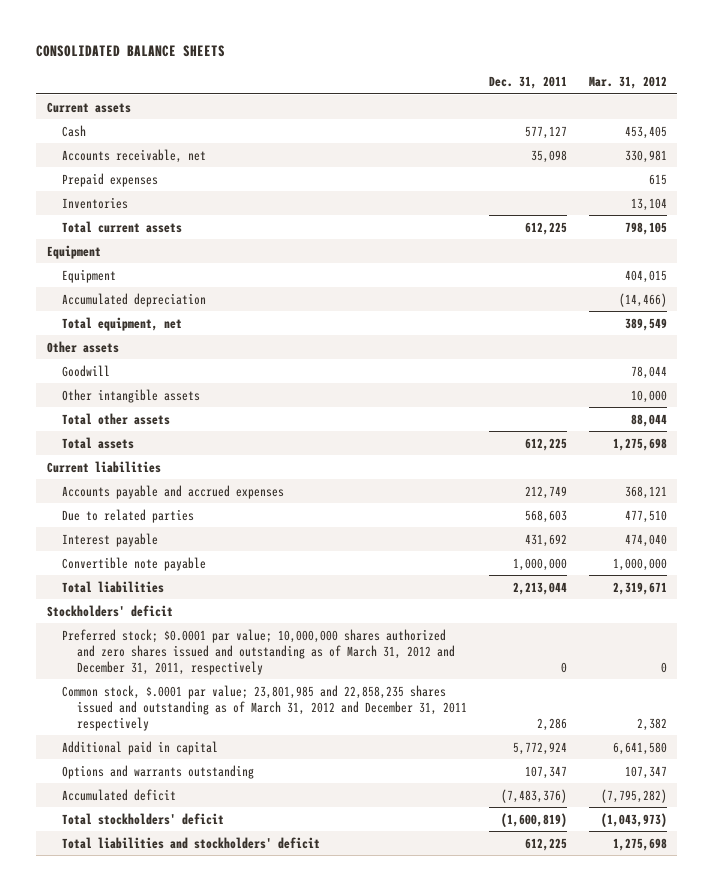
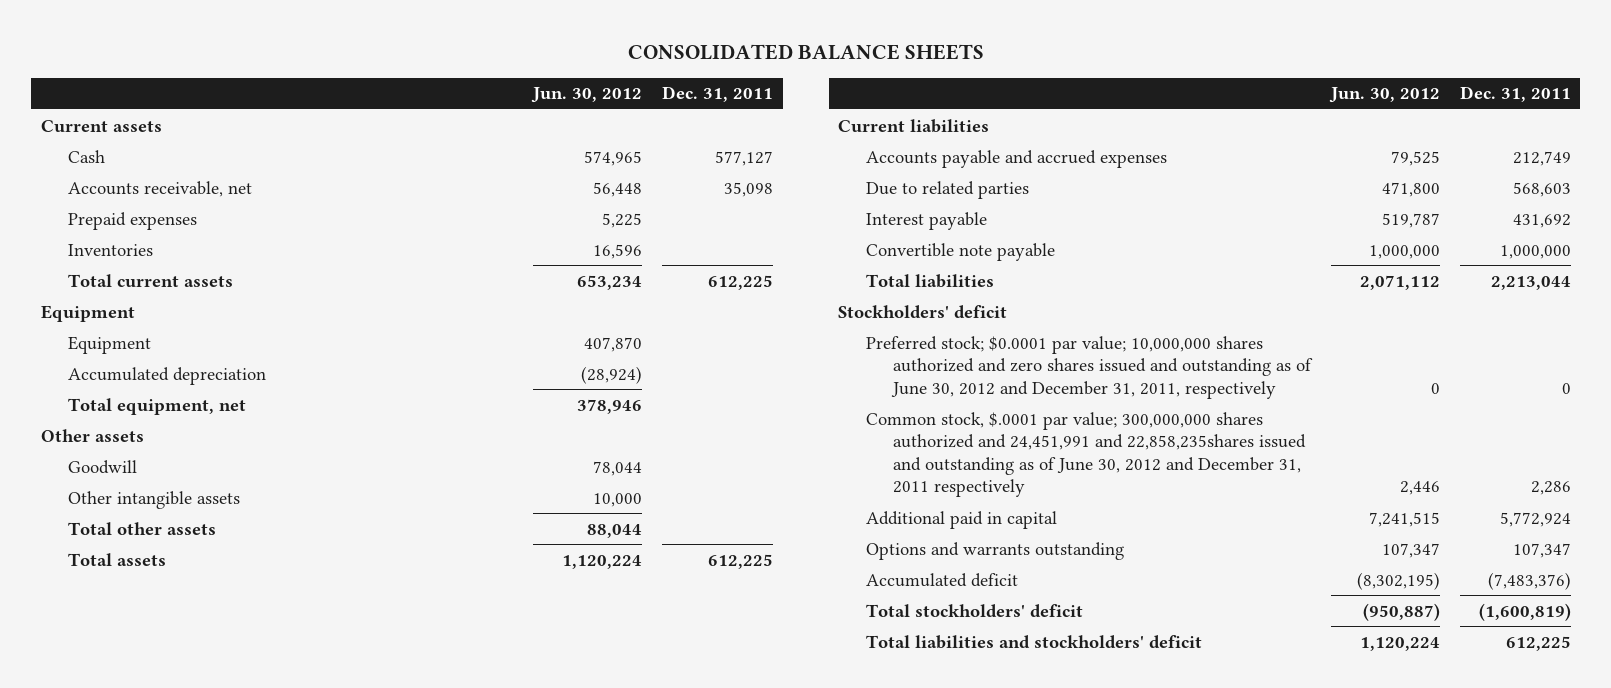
- | Dec. 31, 2011 | Mar. 31, 2012
+ | Jun. 30, 2012 | Dec. 31, 2011
- Preferred stock; $0.0001 par value; 10,000,000 shares authorized and zero shares issued and outstanding as of March 31, 2012 and December 31, 2011, respectively | 0 | 0
- Common stock, $.0001 par value; 23,801,985 and 22,858,235 shares issued and outstanding as of March 31, 2012 and December 31, 2011 respectively | 2,286 | 2,382
+ Preferred stock; $0.0001 par value; 10,000,000 shares authorized and zero shares issued and outstanding as of June 30, 2012 and December 31, 2011, respectively | 0 | 0
+ Common stock, $.0001 par value; 300,000,000 shares authorized and 24,451,991 and 22,858,235shares issued and outstanding as of June 30, 2012 and December 31, 2011 respectively | 2,446 | 2,286

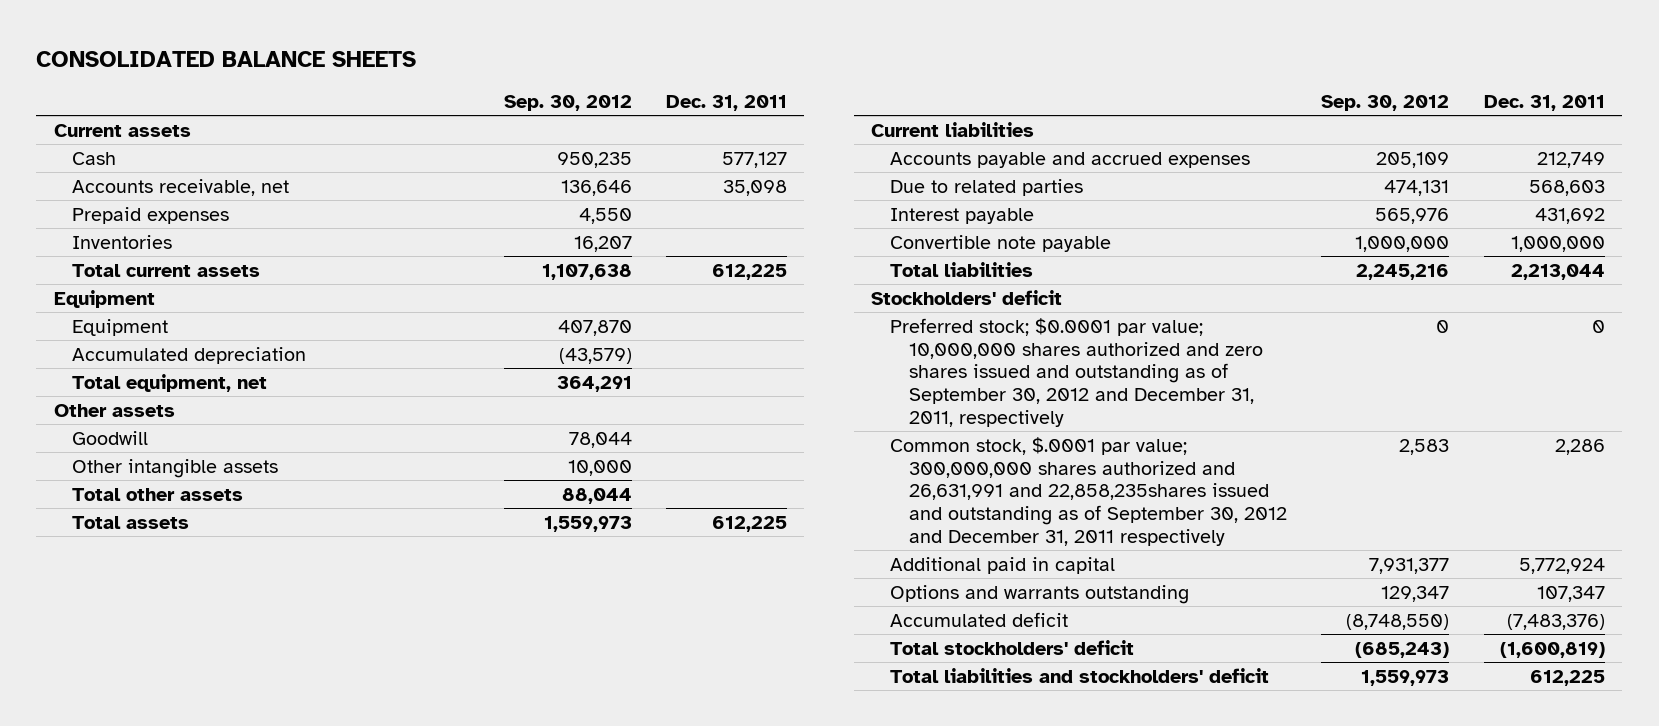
- | Jun. 30, 2012 | Dec. 31, 2011
+ | Sep. 30, 2012 | Dec. 31, 2011
- Preferred stock; $0.0001 par value; 10,000,000 shares authorized and zero shares issued and outstanding as of June 30, 2012 and December 31, 2011, respectively | 0 | 0
- Common stock, $.0001 par value; 300,000,000 shares authorized and 24,451,991 and 22,858,235shares issued and outstanding as of June 30, 2012 and December 31, 2011 respectively | 2,446 | 2,286
+ Preferred stock; $0.0001 par value; 10,000,000 shares authorized and zero shares issued and outstanding as of September 30, 2012 and December 31, 2011, respectively | 0 | 0
+ Common stock, $.0001 par value; 300,000,000 shares authorized and 26,631,991 and 22,858,235shares issued and outstanding as of September 30, 2012 and December 31, 2011 respectively | 2,583 | 2,286

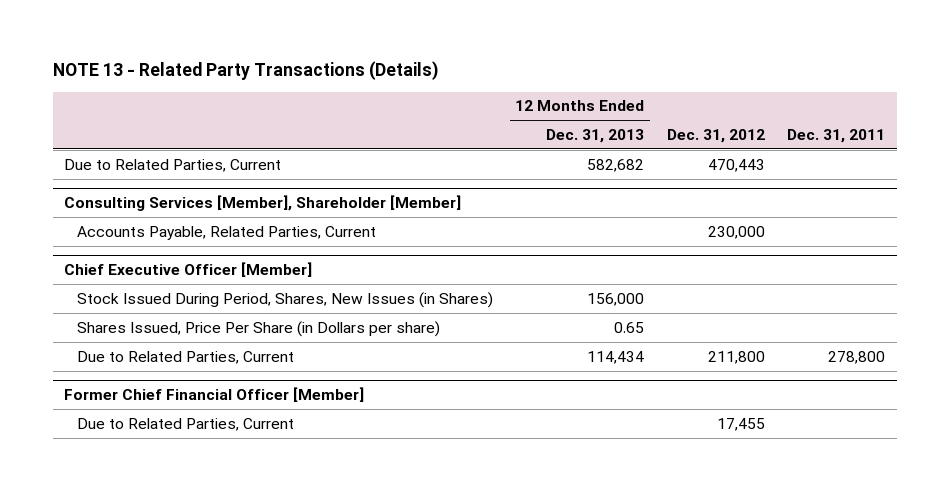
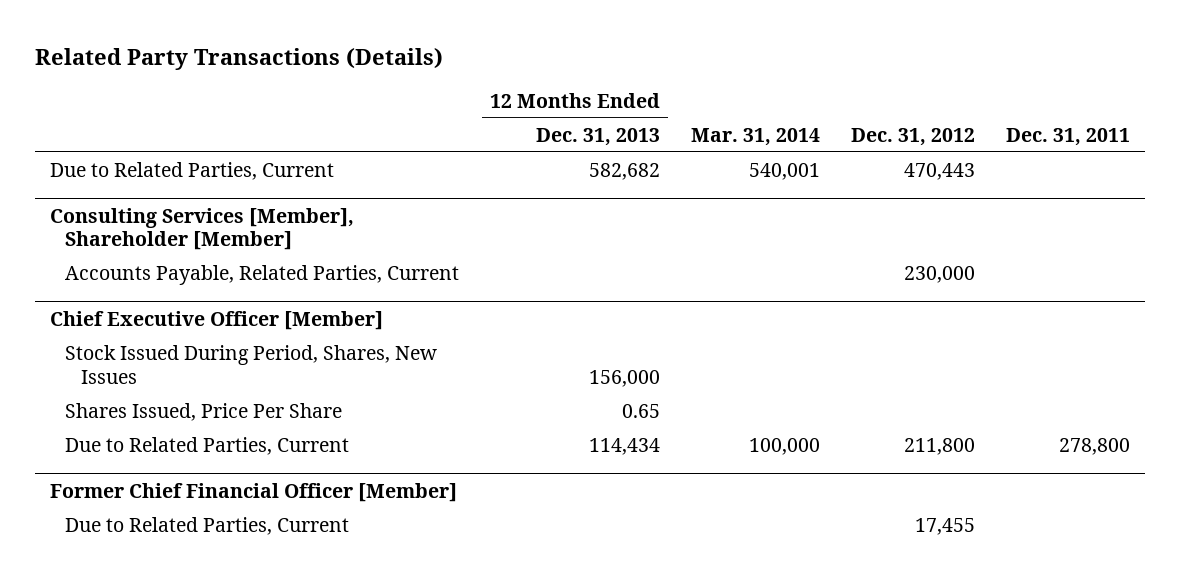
- NOTE 13 - Related Party Transactions (Details)
+ Related Party Transactions (Details)
- | 12 Months Ended Dec. 31, 2013 | Dec. 31, 2012 | Dec. 31, 2011
+ | 12 Months Ended Dec. 31, 2013 | Mar. 31, 2014 | Dec. 31, 2012 | Dec. 31, 2011
@ Chief Executive Officer [Member]
- Stock Issued During Period, Shares, New Issues (in Shares) | 156,000 | |
- Shares Issued, Price Per Share (in Dollars per share) | 0.65 | |
+ Stock Issued During Period, Shares, New Issues | 156,000 | | |
+ Shares Issued, Price Per Share | 0.65 | | |

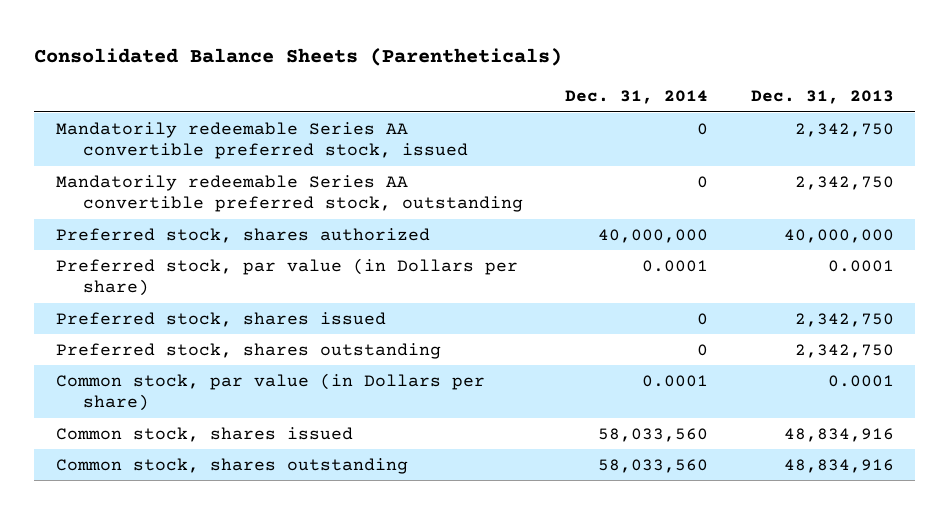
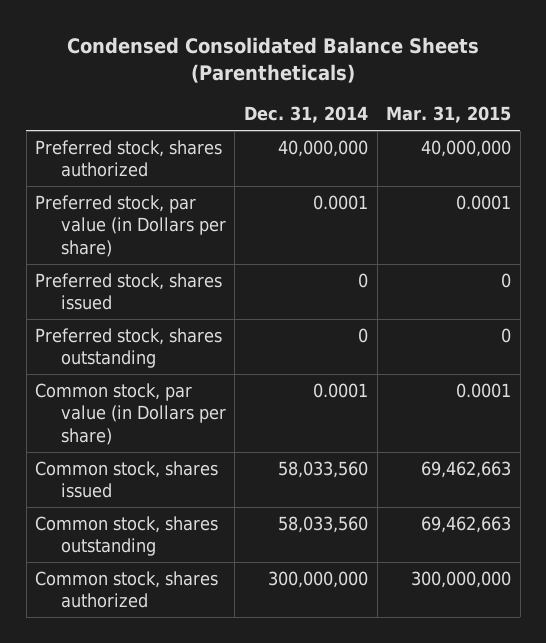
- Consolidated Balance Sheets (Parentheticals)
+ Condensed Consolidated Balance Sheets (Parentheticals)
- | Dec. 31, 2014 | Dec. 31, 2013
+ | Dec. 31, 2014 | Mar. 31, 2015
- Mandatorily redeemable Series AA convertible preferred stock, issued | 0 | 2,342,750
- Mandatorily redeemable Series AA convertible preferred stock, outstanding | 0 | 2,342,750
+ Common stock, shares authorized | 300,000,000 | 300,000,000

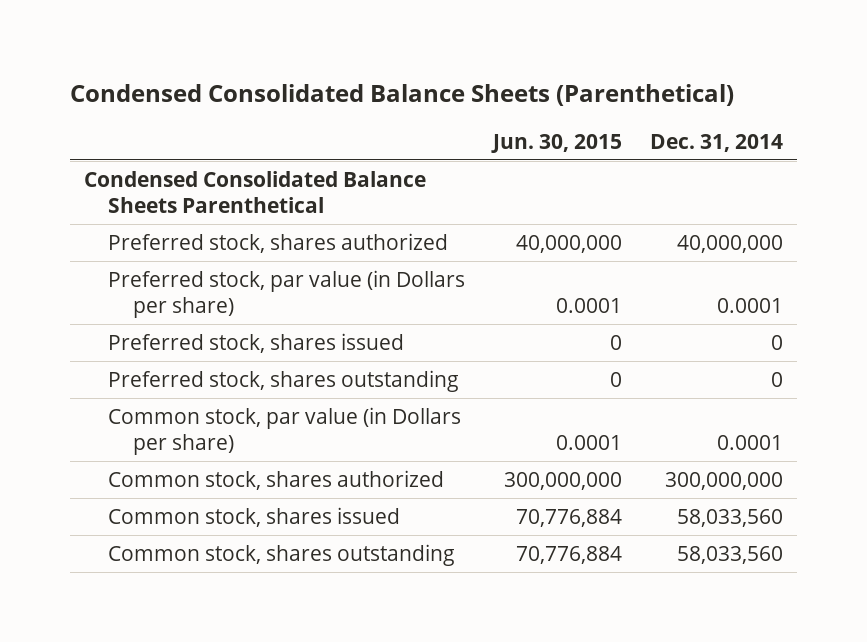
- Condensed Consolidated Balance Sheets (Parentheticals)
+ Condensed Consolidated Balance Sheets (Parenthetical)
- | Dec. 31, 2014 | Mar. 31, 2015
+ | Jun. 30, 2015 | Dec. 31, 2014
+ Condensed Consolidated Balance Sheets Parenthetical
moved up: Common stock, shares authorized | 300,000,000 | 300,000,000

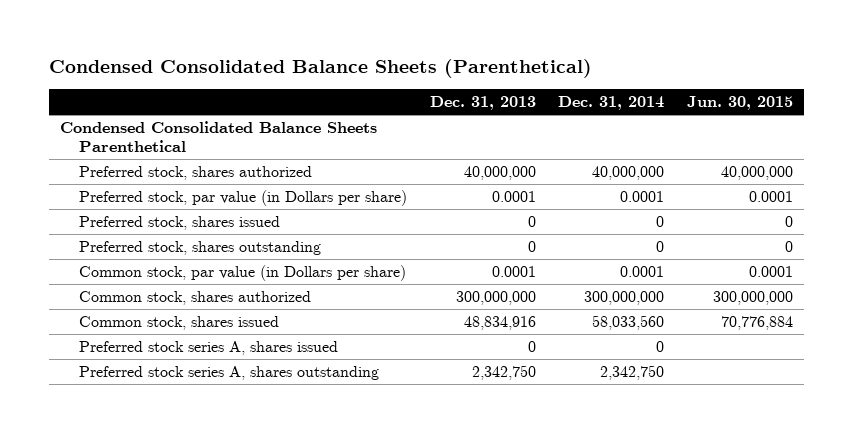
- | Jun. 30, 2015 | Dec. 31, 2014
+ | Dec. 31, 2013 | Dec. 31, 2014 | Jun. 30, 2015
- Common stock, shares outstanding | 70,776,884 | 58,033,560
+ Preferred stock series A, shares issued | 0 | 0 |
+ Preferred stock series A, shares outstanding | 2,342,750 | 2,342,750 |

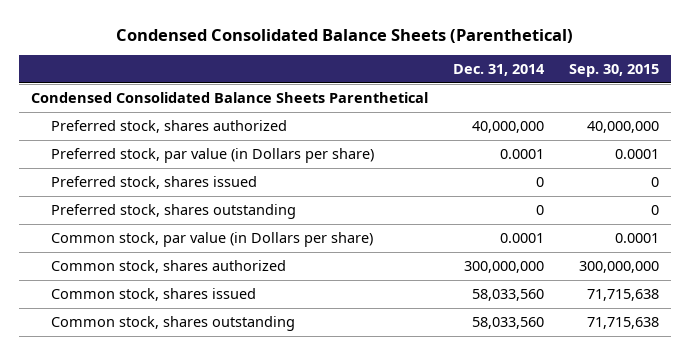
- | Dec. 31, 2013 | Dec. 31, 2014 | Jun. 30, 2015
+ | Dec. 31, 2014 | Sep. 30, 2015
- Preferred stock series A, shares issued | 0 | 0 |
- Preferred stock series A, shares outstanding | 2,342,750 | 2,342,750 |
+ Common stock, shares outstanding | 58,033,560 | 71,715,638

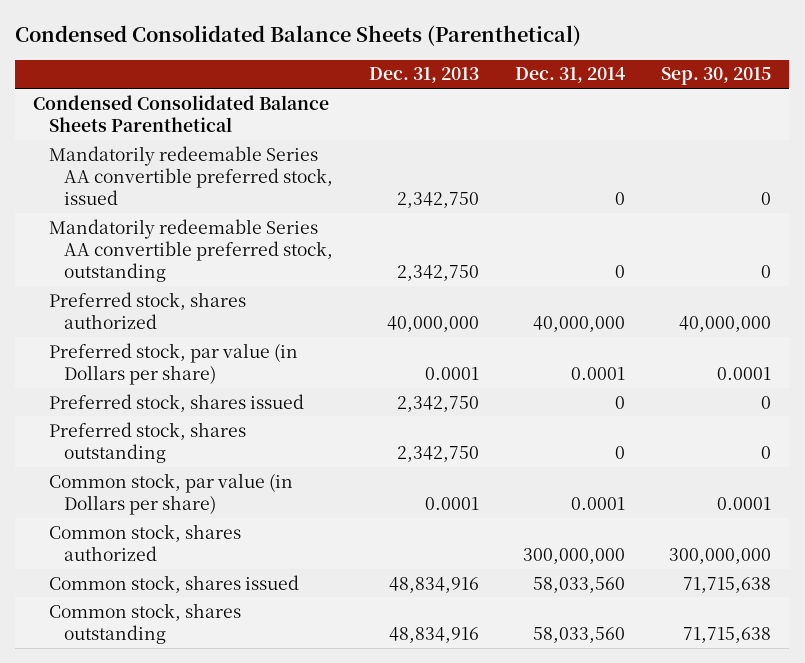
- | Dec. 31, 2014 | Sep. 30, 2015
+ | Dec. 31, 2013 | Dec. 31, 2014 | Sep. 30, 2015
+ Mandatorily redeemable Series AA convertible preferred stock, issued | 2,342,750 | 0 | 0
+ Mandatorily redeemable Series AA convertible preferred stock, outstanding | 2,342,750 | 0 | 0

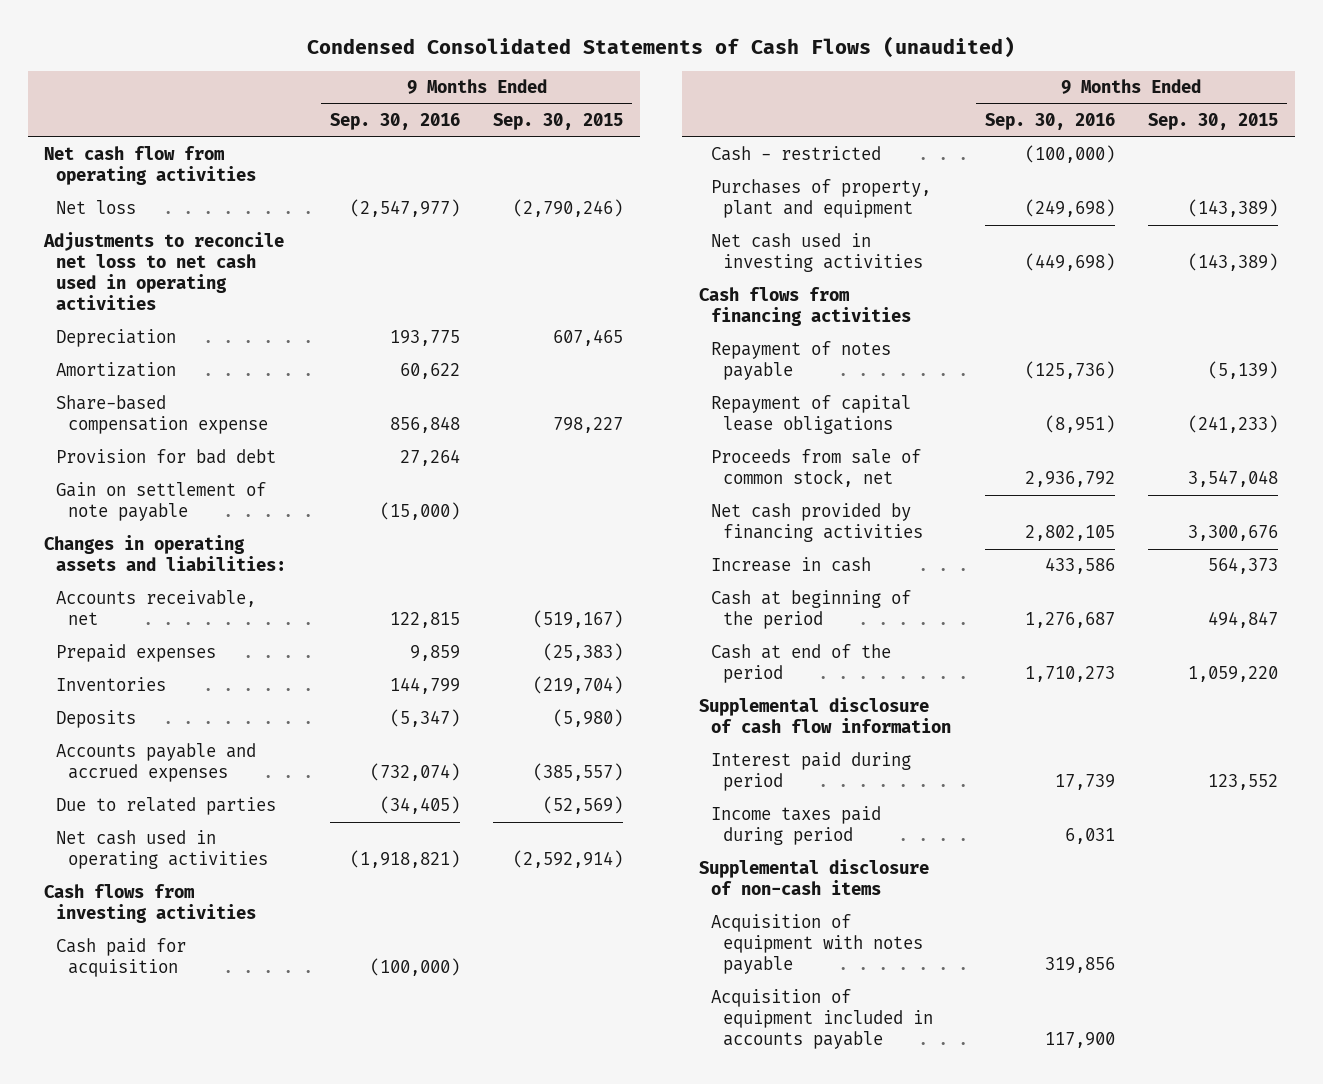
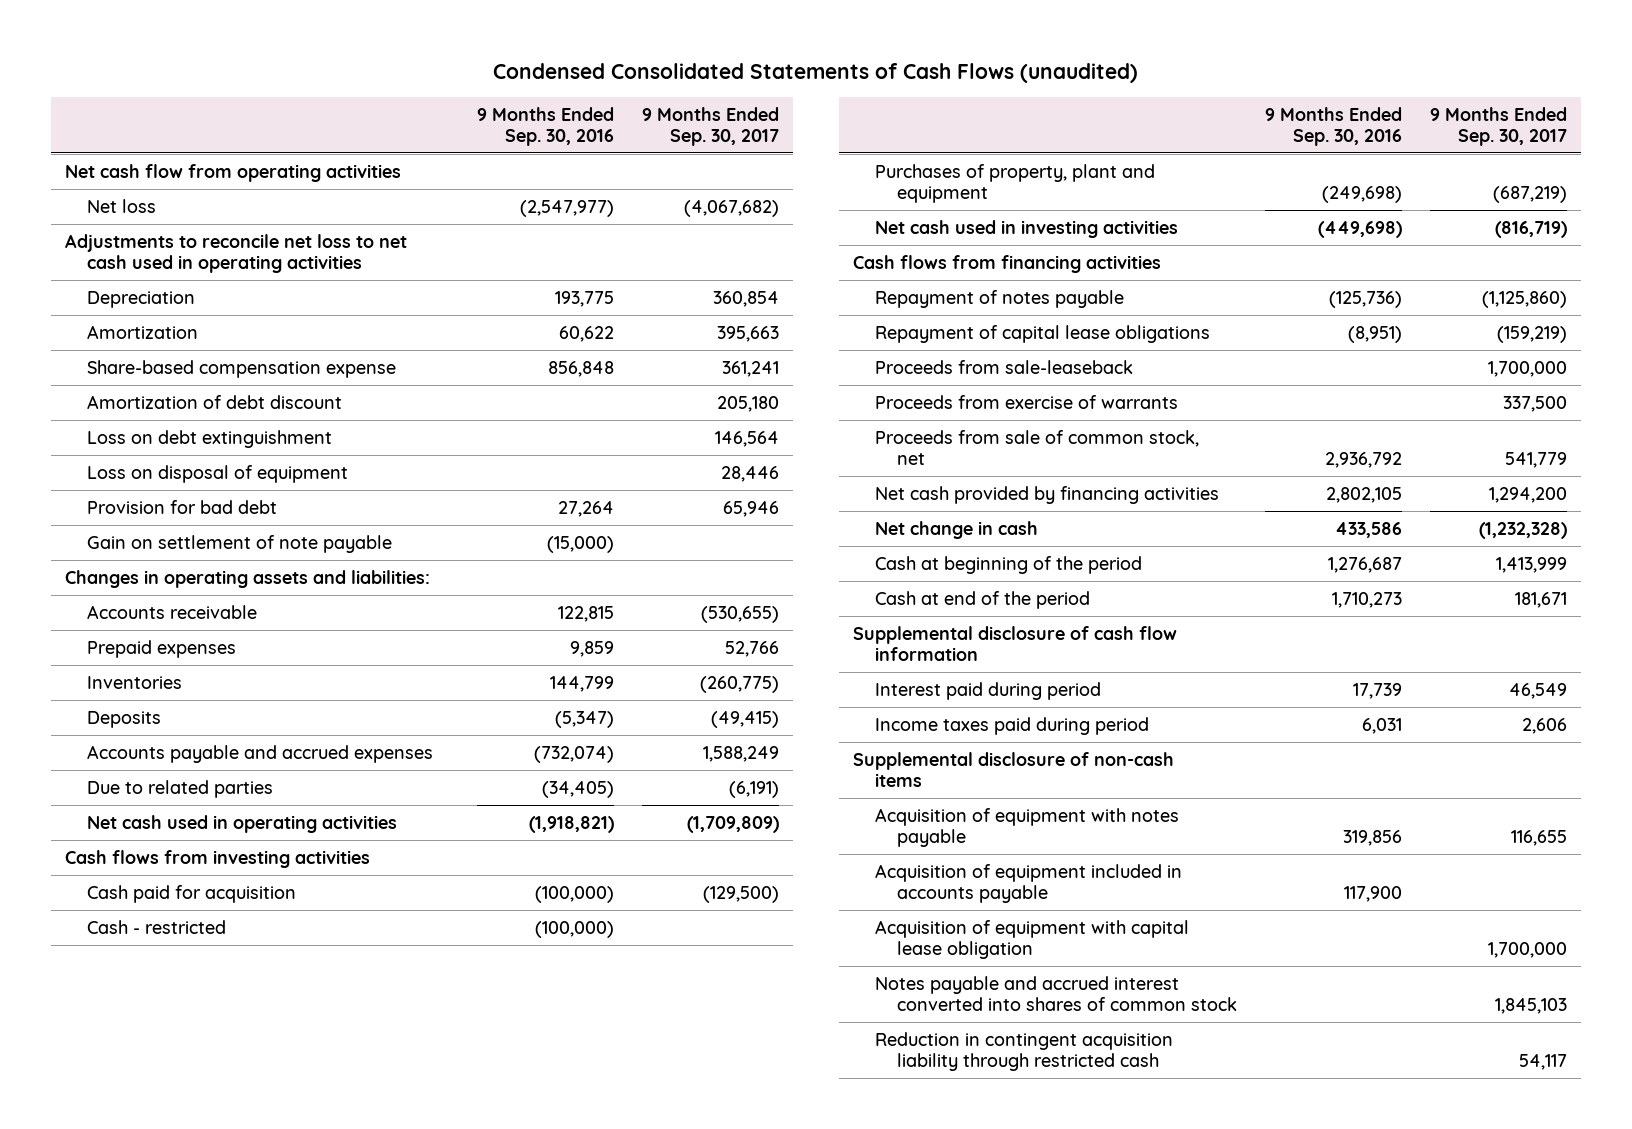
- | 9 Months Ended Sep. 30, 2016 | 9 Months Ended Sep. 30, 2015
+ | 9 Months Ended Sep. 30, 2016 | 9 Months Ended Sep. 30, 2017
+ Amortization of debt discount | | 205,180
+ Loss on debt extinguishment | | 146,564
+ Loss on disposal of equipment | | 28,446
- Accounts receivable, net | 122,815 | (519,167)
+ Accounts receivable | 122,815 | (530,655)
+ Proceeds from sale-leaseback | | 1,700,000
+ Proceeds from exercise of warrants | | 337,500
- Increase in cash | 433,586 | 564,373
+ Net change in cash | 433,586 | (1,232,328)
+ Acquisition of equipment with capital lease obligation | | 1,700,000
+ Notes payable and accrued interest converted into shares of common stock | | 1,845,103
+ Reduction in contingent acquisition liability through restricted cash | | 54,117

